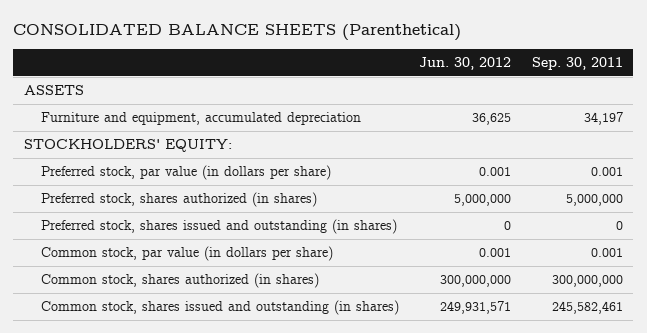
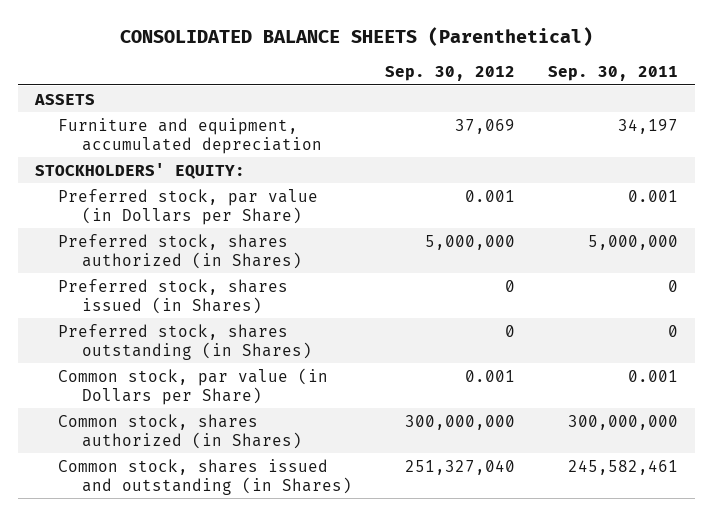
- | Jun. 30, 2012 | Sep. 30, 2011
+ | Sep. 30, 2012 | Sep. 30, 2011
- Preferred stock, par value (in dollars per share) | 0.001 | 0.001
- Preferred stock, shares authorized (in shares) | 5,000,000 | 5,000,000
- Preferred stock, shares issued and outstanding (in shares) | 0 | 0
- Common stock, par value (in dollars per share) | 0.001 | 0.001
- Common stock, shares authorized (in shares) | 300,000,000 | 300,000,000
- Common stock, shares issued and outstanding (in shares) | 249,931,571 | 245,582,461
+ Preferred stock, par value (in Dollars per Share) | 0.001 | 0.001
+ Preferred stock, shares authorized (in Shares) | 5,000,000 | 5,000,000
+ Preferred stock, shares issued (in Shares) | 0 | 0
+ Preferred stock, shares outstanding (in Shares) | 0 | 0
+ Common stock, par value (in Dollars per Share) | 0.001 | 0.001
+ Common stock, shares authorized (in Shares) | 300,000,000 | 300,000,000
+ Common stock, shares issued and outstanding (in Shares) | 251,327,040 | 245,582,461

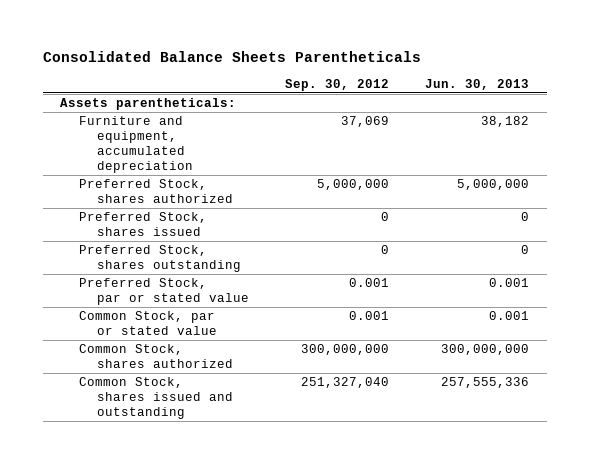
- CONSOLIDATED BALANCE SHEETS (Parenthetical)
+ Consolidated Balance Sheets Parentheticals
- | Sep. 30, 2012 | Sep. 30, 2011
+ | Sep. 30, 2012 | Jun. 30, 2013
- ASSETS
+ Assets parentheticals:
- STOCKHOLDERS' EQUITY:
- Preferred stock, par value (in Dollars per Share) | 0.001 | 0.001
- Preferred stock, shares authorized (in Shares) | 5,000,000 | 5,000,000
- Preferred stock, shares issued (in Shares) | 0 | 0
- Preferred stock, shares outstanding (in Shares) | 0 | 0
- Common stock, par value (in Dollars per Share) | 0.001 | 0.001
- Common stock, shares authorized (in Shares) | 300,000,000 | 300,000,000
- Common stock, shares issued and outstanding (in Shares) | 251,327,040 | 245,582,461
+ Preferred Stock, shares authorized | 5,000,000 | 5,000,000
+ Preferred Stock, shares issued | 0 | 0
+ Preferred Stock, shares outstanding | 0 | 0
+ Preferred Stock, par or stated value | 0.001 | 0.001
+ Common Stock, par or stated value | 0.001 | 0.001
+ Common Stock, shares authorized | 300,000,000 | 300,000,000
+ Common Stock, shares issued and outstanding | 251,327,040 | 257,555,336

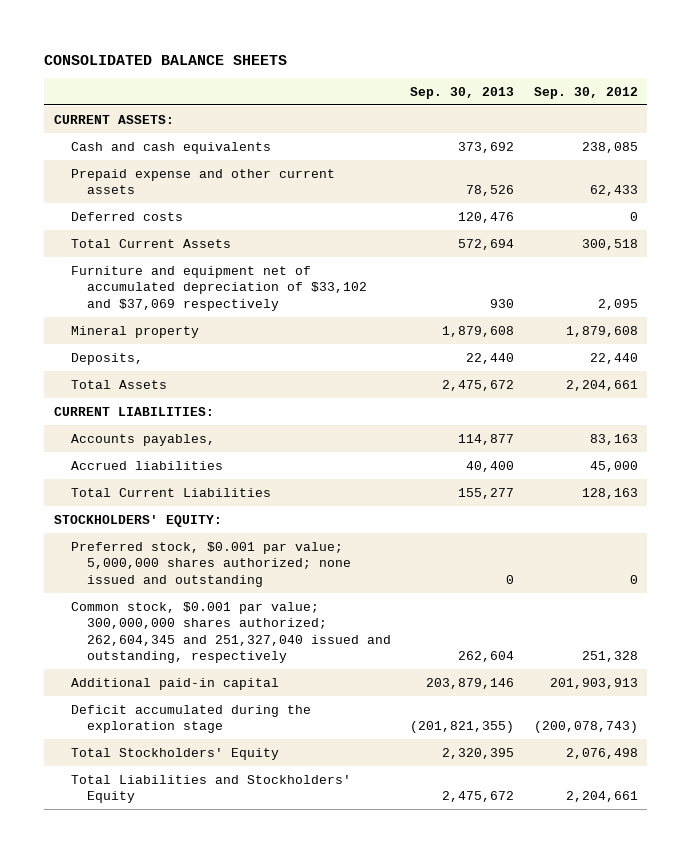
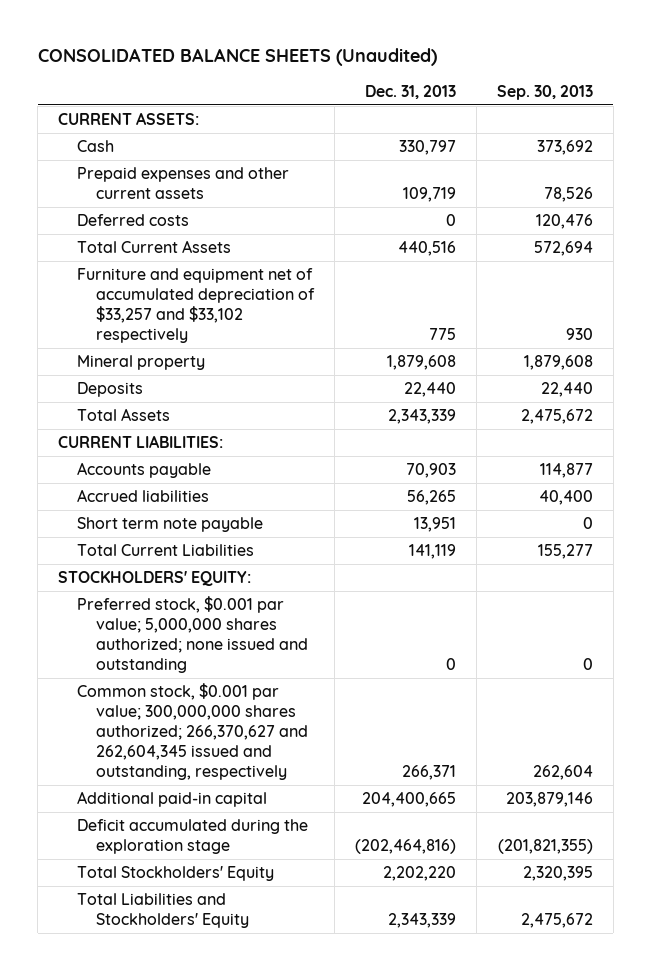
- CONSOLIDATED BALANCE SHEETS
+ CONSOLIDATED BALANCE SHEETS (Unaudited)
- | Sep. 30, 2013 | Sep. 30, 2012
+ | Dec. 31, 2013 | Sep. 30, 2013
- Cash and cash equivalents | 373,692 | 238,085
- Prepaid expense and other current assets | 78,526 | 62,433
+ Cash | 330,797 | 373,692
+ Prepaid expenses and other current assets | 109,719 | 78,526
- Furniture and equipment net of accumulated depreciation of $33,102 and $37,069 respectively | 930 | 2,095
+ Furniture and equipment net of accumulated depreciation of $33,257 and $33,102 respectively | 775 | 930
- Deposits, | 22,440 | 22,440
+ Deposits | 22,440 | 22,440
- Accounts payables, | 114,877 | 83,163
+ Accounts payable | 70,903 | 114,877
+ Short term note payable | 13,951 | 0
- Common stock, $0.001 par value; 300,000,000 shares authorized; 262,604,345 and 251,327,040 issued and outstanding, respectively | 262,604 | 251,328
+ Common stock, $0.001 par value; 300,000,000 shares authorized; 266,370,627 and 262,604,345 issued and outstanding, respectively | 266,371 | 262,604

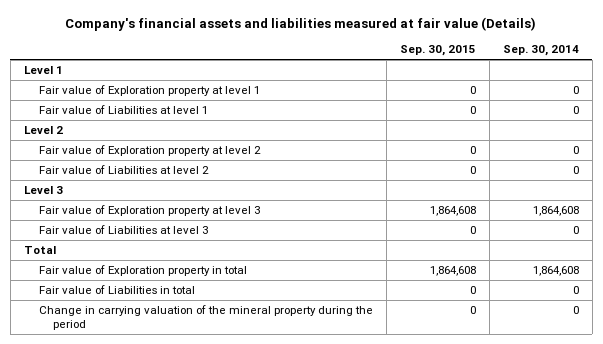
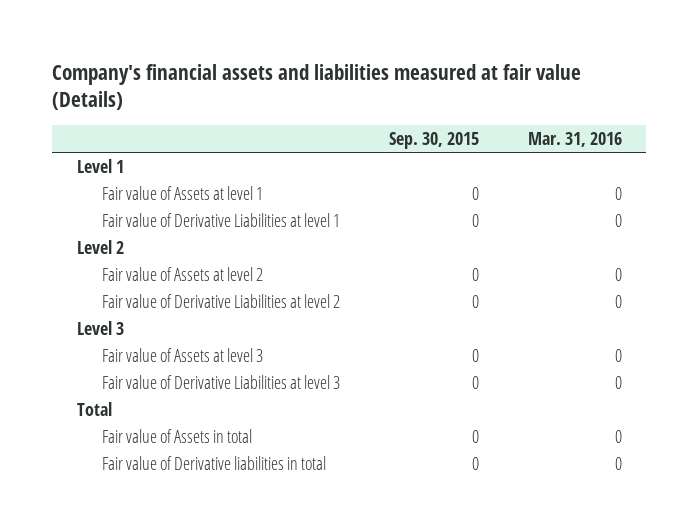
- | Sep. 30, 2015 | Sep. 30, 2014
+ | Sep. 30, 2015 | Mar. 31, 2016
- Fair value of Exploration property at level 1 | 0 | 0
- Fair value of Liabilities at level 1 | 0 | 0
+ Fair value of Assets at level 1 | 0 | 0
+ Fair value of Derivative Liabilities at level 1 | 0 | 0
- Fair value of Exploration property at level 2 | 0 | 0
- Fair value of Liabilities at level 2 | 0 | 0
+ Fair value of Assets at level 2 | 0 | 0
+ Fair value of Derivative Liabilities at level 2 | 0 | 0
- Fair value of Exploration property at level 3 | 1,864,608 | 1,864,608
- Fair value of Liabilities at level 3 | 0 | 0
+ Fair value of Assets at level 3 | 0 | 0
+ Fair value of Derivative Liabilities at level 3 | 0 | 0
- Fair value of Exploration property in total | 1,864,608 | 1,864,608
- Fair value of Liabilities in total | 0 | 0
- Change in carrying valuation of the mineral property during the period | 0 | 0
+ Fair value of Assets in total | 0 | 0
+ Fair value of Derivative liabilities in total | 0 | 0

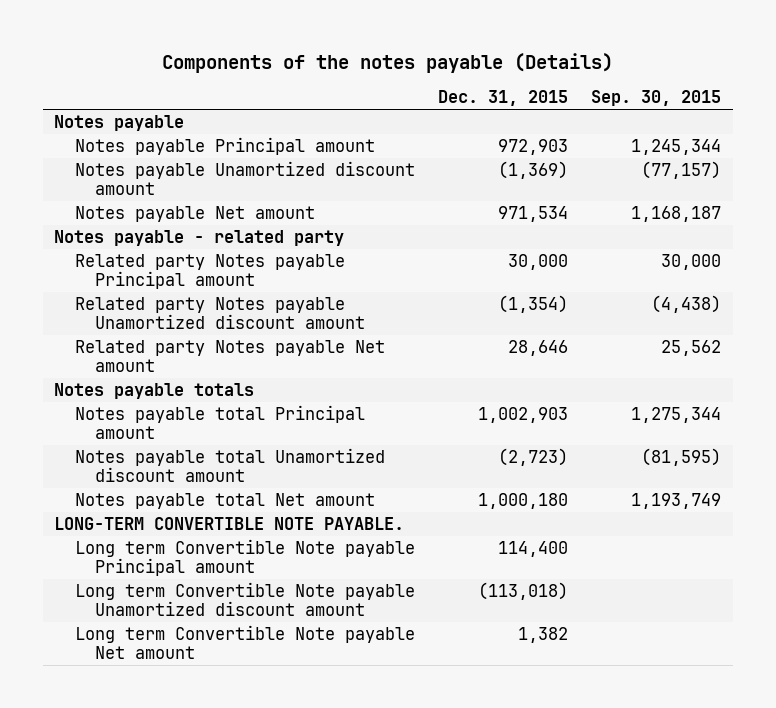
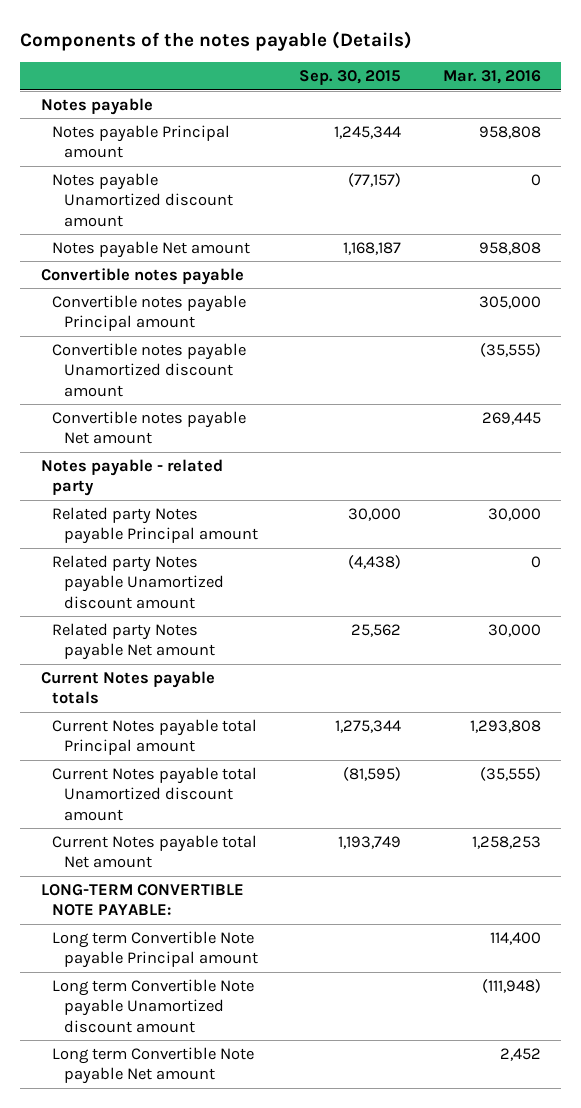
- | Dec. 31, 2015 | Sep. 30, 2015
+ | Sep. 30, 2015 | Mar. 31, 2016
+ Convertible notes payable
+ Convertible notes payable Principal amount | | 305,000
+ Convertible notes payable Unamortized discount amount | | (35,555)
+ Convertible notes payable Net amount | | 269,445
- Notes payable totals
- Notes payable total Principal amount | 1,002,903 | 1,275,344
- Notes payable total Unamortized discount amount | (2,723) | (81,595)
- Notes payable total Net amount | 1,000,180 | 1,193,749
- LONG-TERM CONVERTIBLE NOTE PAYABLE.
+ Current Notes payable totals
+ Current Notes payable total Principal amount | 1,275,344 | 1,293,808
+ Current Notes payable total Unamortized discount amount | (81,595) | (35,555)
+ Current Notes payable total Net amount | 1,193,749 | 1,258,253
+ LONG-TERM CONVERTIBLE NOTE PAYABLE:

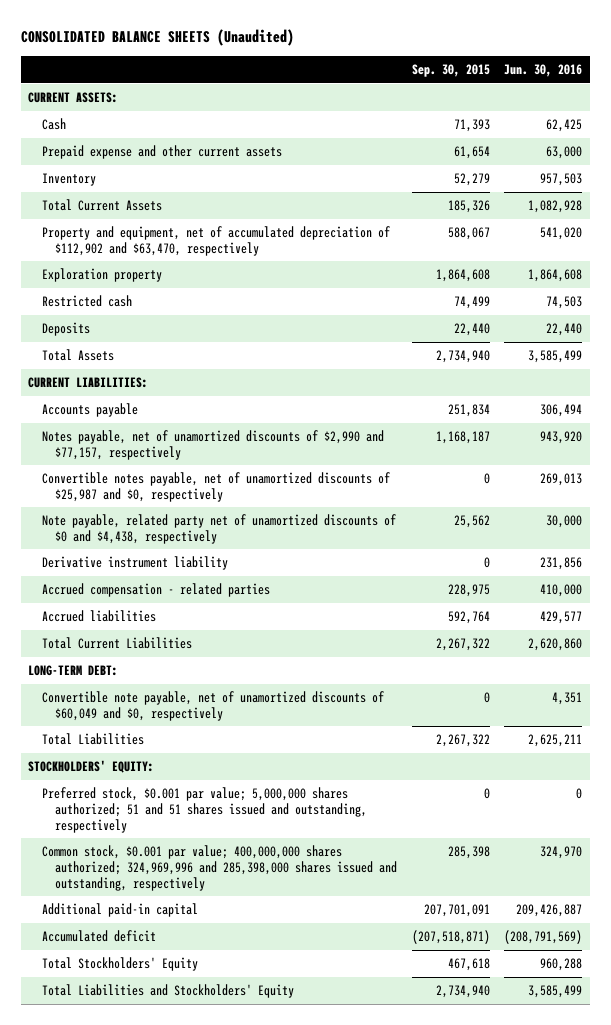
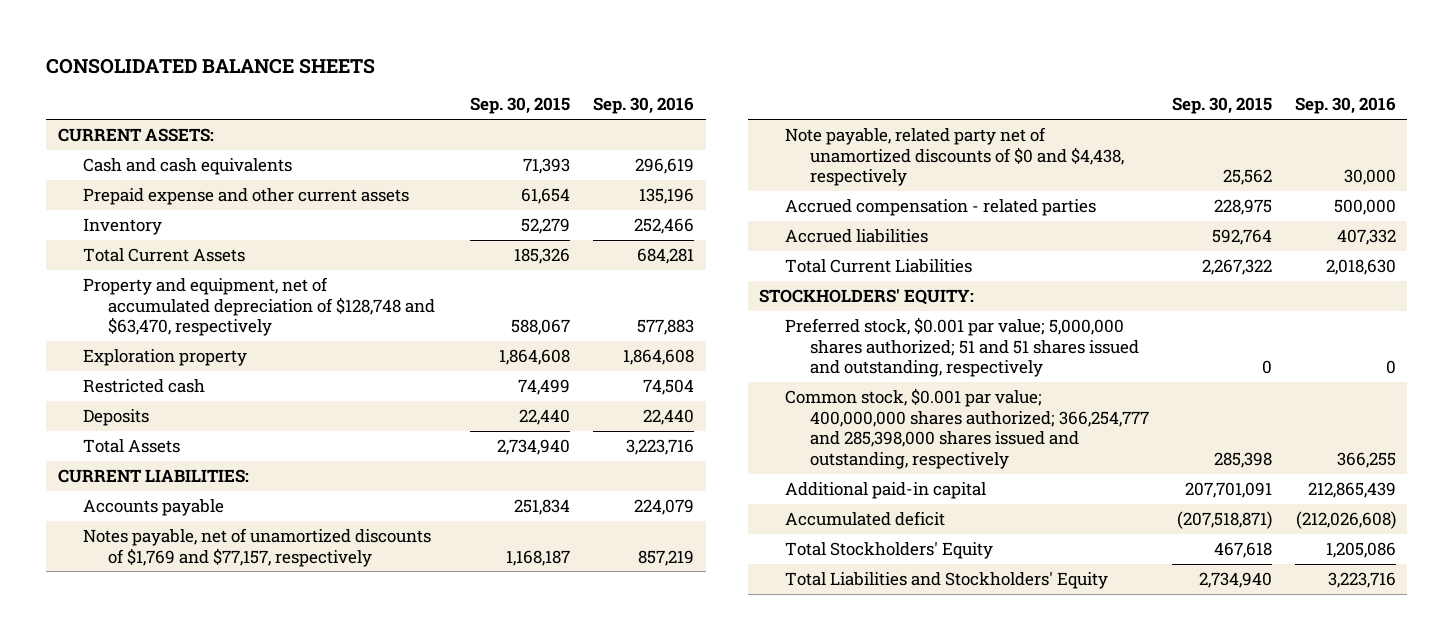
- CONSOLIDATED BALANCE SHEETS (Unaudited)
+ CONSOLIDATED BALANCE SHEETS
- | Sep. 30, 2015 | Jun. 30, 2016
+ | Sep. 30, 2015 | Sep. 30, 2016
- Cash | 71,393 | 62,425
+ Cash and cash equivalents | 71,393 | 296,619
- Property and equipment, net of accumulated depreciation of $112,902 and $63,470, respectively | 588,067 | 541,020
+ Property and equipment, net of accumulated depreciation of $128,748 and $63,470, respectively | 588,067 | 577,883
- Notes payable, net of unamortized discounts of $2,990 and $77,157, respectively | 1,168,187 | 943,920
- Convertible notes payable, net of unamortized discounts of $25,987 and $0, respectively | 0 | 269,013
+ Notes payable, net of unamortized discounts of $1,769 and $77,157, respectively | 1,168,187 | 857,219
- Derivative instrument liability | 0 | 231,856
- LONG-TERM DEBT:
- Convertible note payable, net of unamortized discounts of $60,049 and $0, respectively | 0 | 4,351
- Total Liabilities | 2,267,322 | 2,625,211
- Common stock, $0.001 par value; 400,000,000 shares authorized; 324,969,996 and 285,398,000 shares issued and outstanding, respectively | 285,398 | 324,970
+ Common stock, $0.001 par value; 400,000,000 shares authorized; 366,254,777 and 285,398,000 shares issued and outstanding, respectively | 285,398 | 366,255

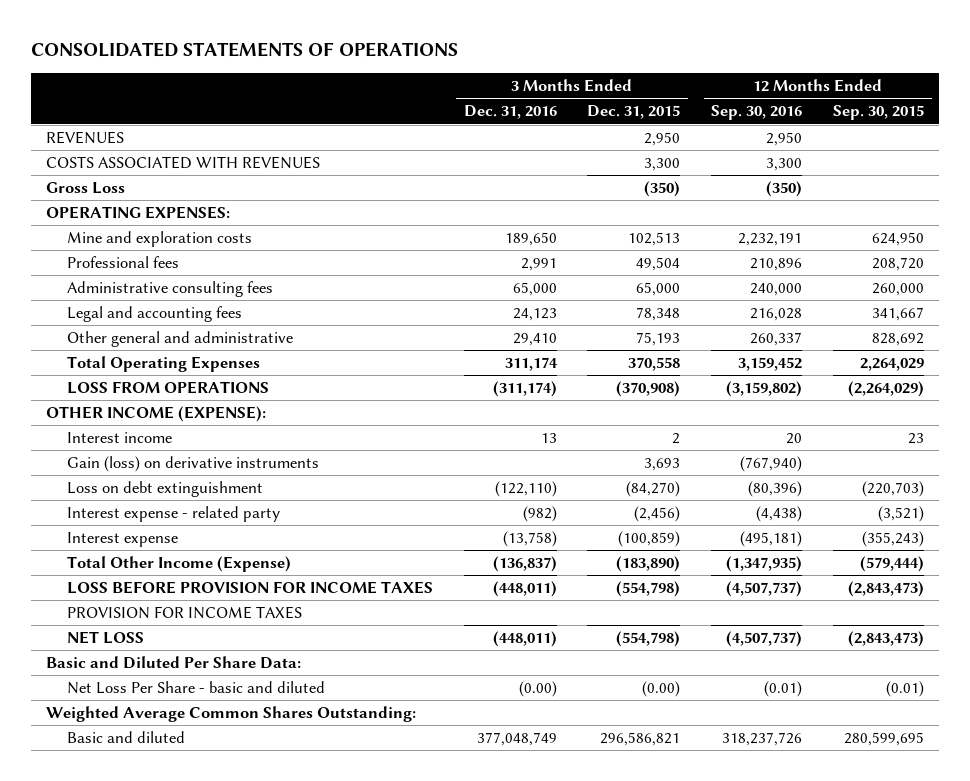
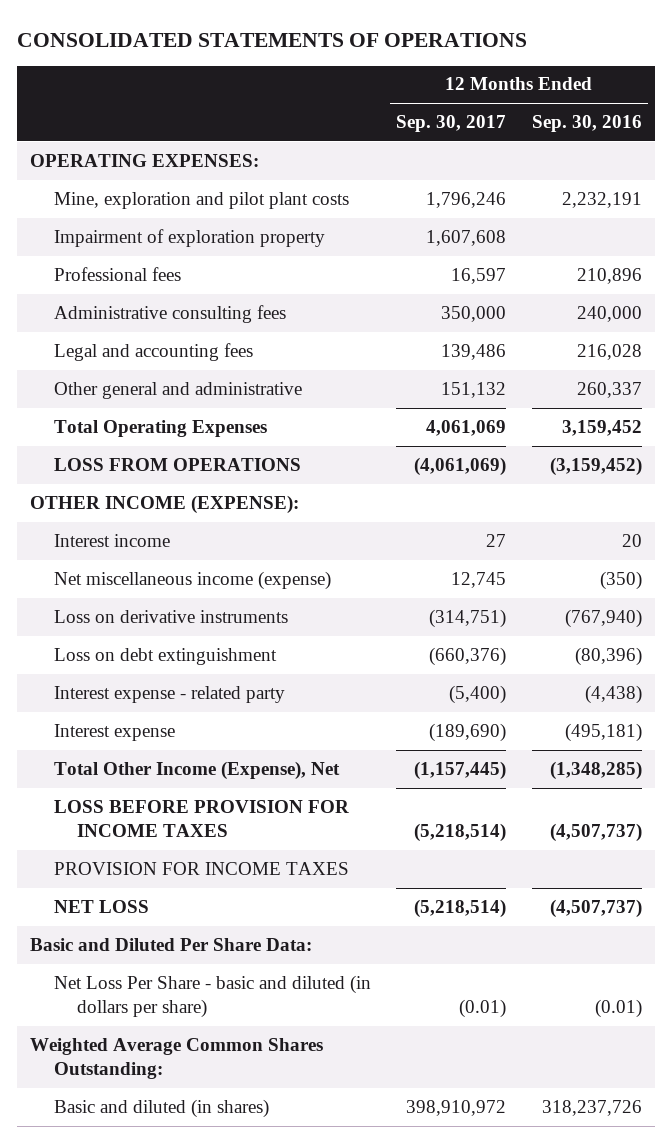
- | 3 Months Ended Dec. 31, 2016 | 3 Months Ended Dec. 31, 2015 | 12 Months Ended Sep. 30, 2016 | 12 Months Ended Sep. 30, 2015
+ | 12 Months Ended Sep. 30, 2017 | 12 Months Ended Sep. 30, 2016
- REVENUES | | 2,950 | 2,950 |
- COSTS ASSOCIATED WITH REVENUES | | 3,300 | 3,300 |
- Gross Loss | | (350) | (350) |
- Mine and exploration costs | 189,650 | 102,513 | 2,232,191 | 624,950
+ Mine, exploration and pilot plant costs | 1,796,246 | 2,232,191
+ Impairment of exploration property | 1,607,608 |
- LOSS FROM OPERATIONS | (311,174) | (370,908) | (3,159,802) | (2,264,029)
+ LOSS FROM OPERATIONS | (4,061,069) | (3,159,452)
- Gain (loss) on derivative instruments | | 3,693 | (767,940) |
+ Net miscellaneous income (expense) | 12,745 | (350)
+ Loss on derivative instruments | (314,751) | (767,940)
- Total Other Income (Expense) | (136,837) | (183,890) | (1,347,935) | (579,444)
+ Total Other Income (Expense), Net | (1,157,445) | (1,348,285)
- Net Loss Per Share - basic and diluted | (0.00) | (0.00) | (0.01) | (0.01)
+ Net Loss Per Share - basic and diluted (in dollars per share) | (0.01) | (0.01)
- Basic and diluted | 377,048,749 | 296,586,821 | 318,237,726 | 280,599,695
+ Basic and diluted (in shares) | 398,910,972 | 318,237,726

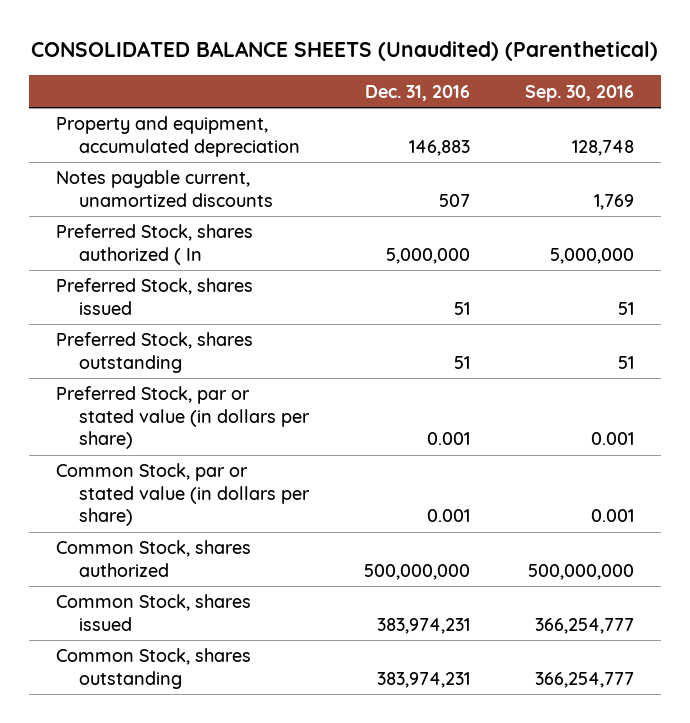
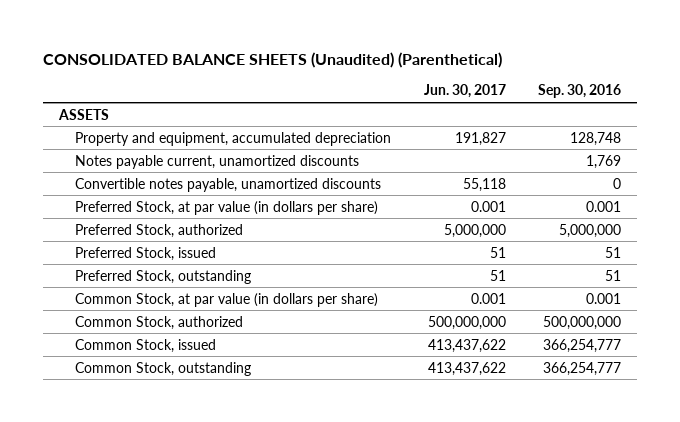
- | Dec. 31, 2016 | Sep. 30, 2016
+ | Jun. 30, 2017 | Sep. 30, 2016
+ ASSETS
- Preferred Stock, shares authorized ( In | 5,000,000 | 5,000,000
- Preferred Stock, shares issued | 51 | 51
- Preferred Stock, shares outstanding | 51 | 51
- Preferred Stock, par or stated value (in dollars per share) | 0.001 | 0.001
- Common Stock, par or stated value (in dollars per share) | 0.001 | 0.001
- Common Stock, shares authorized | 500,000,000 | 500,000,000
- Common Stock, shares issued | 383,974,231 | 366,254,777
- Common Stock, shares outstanding | 383,974,231 | 366,254,777
+ Convertible notes payable, unamortized discounts | 55,118 | 0
+ Preferred Stock, at par value (in dollars per share) | 0.001 | 0.001
+ Preferred Stock, authorized | 5,000,000 | 5,000,000
+ Preferred Stock, issued | 51 | 51
+ Preferred Stock, outstanding | 51 | 51
+ Common Stock, at par value (in dollars per share) | 0.001 | 0.001
+ Common Stock, authorized | 500,000,000 | 500,000,000
+ Common Stock, issued | 413,437,622 | 366,254,777
+ Common Stock, outstanding | 413,437,622 | 366,254,777

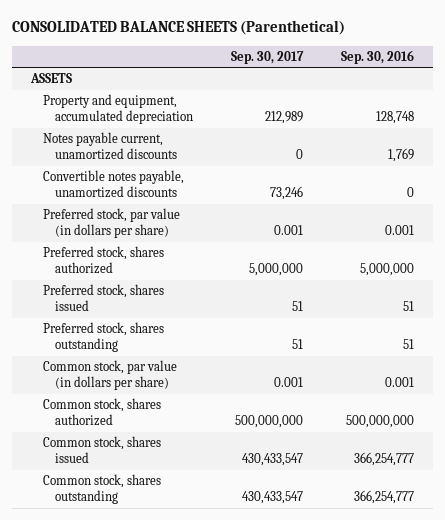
- CONSOLIDATED BALANCE SHEETS (Unaudited) (Parenthetical)
+ CONSOLIDATED BALANCE SHEETS (Parenthetical)
- | Jun. 30, 2017 | Sep. 30, 2016
+ | Sep. 30, 2017 | Sep. 30, 2016
- Preferred Stock, at par value (in dollars per share) | 0.001 | 0.001
- Preferred Stock, authorized | 5,000,000 | 5,000,000
- Preferred Stock, issued | 51 | 51
- Preferred Stock, outstanding | 51 | 51
- Common Stock, at par value (in dollars per share) | 0.001 | 0.001
- Common Stock, authorized | 500,000,000 | 500,000,000
- Common Stock, issued | 413,437,622 | 366,254,777
- Common Stock, outstanding | 413,437,622 | 366,254,777
+ Preferred stock, par value (in dollars per share) | 0.001 | 0.001
+ Preferred stock, shares authorized | 5,000,000 | 5,000,000
+ Preferred stock, shares issued | 51 | 51
+ Preferred stock, shares outstanding | 51 | 51
+ Common stock, par value (in dollars per share) | 0.001 | 0.001
+ Common stock, shares authorized | 500,000,000 | 500,000,000
+ Common stock, shares issued | 430,433,547 | 366,254,777
+ Common stock, shares outstanding | 430,433,547 | 366,254,777

